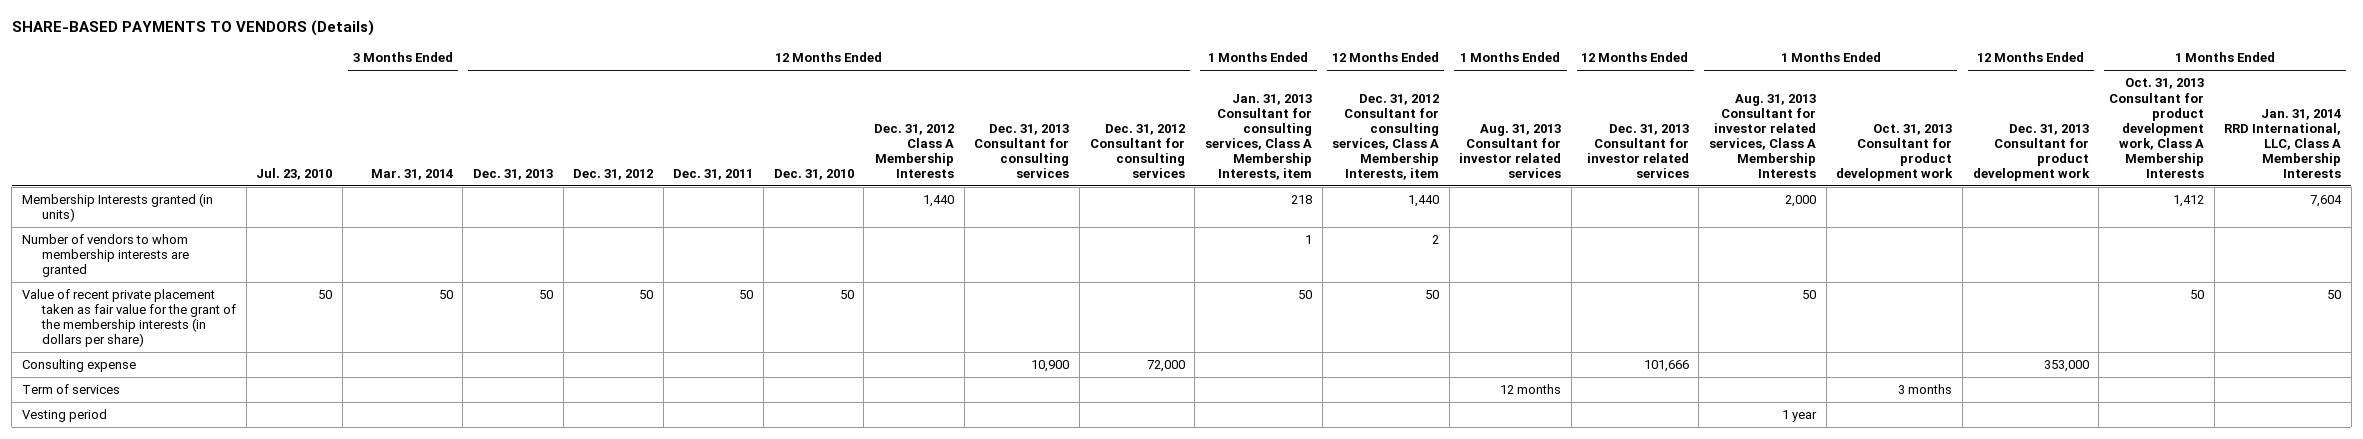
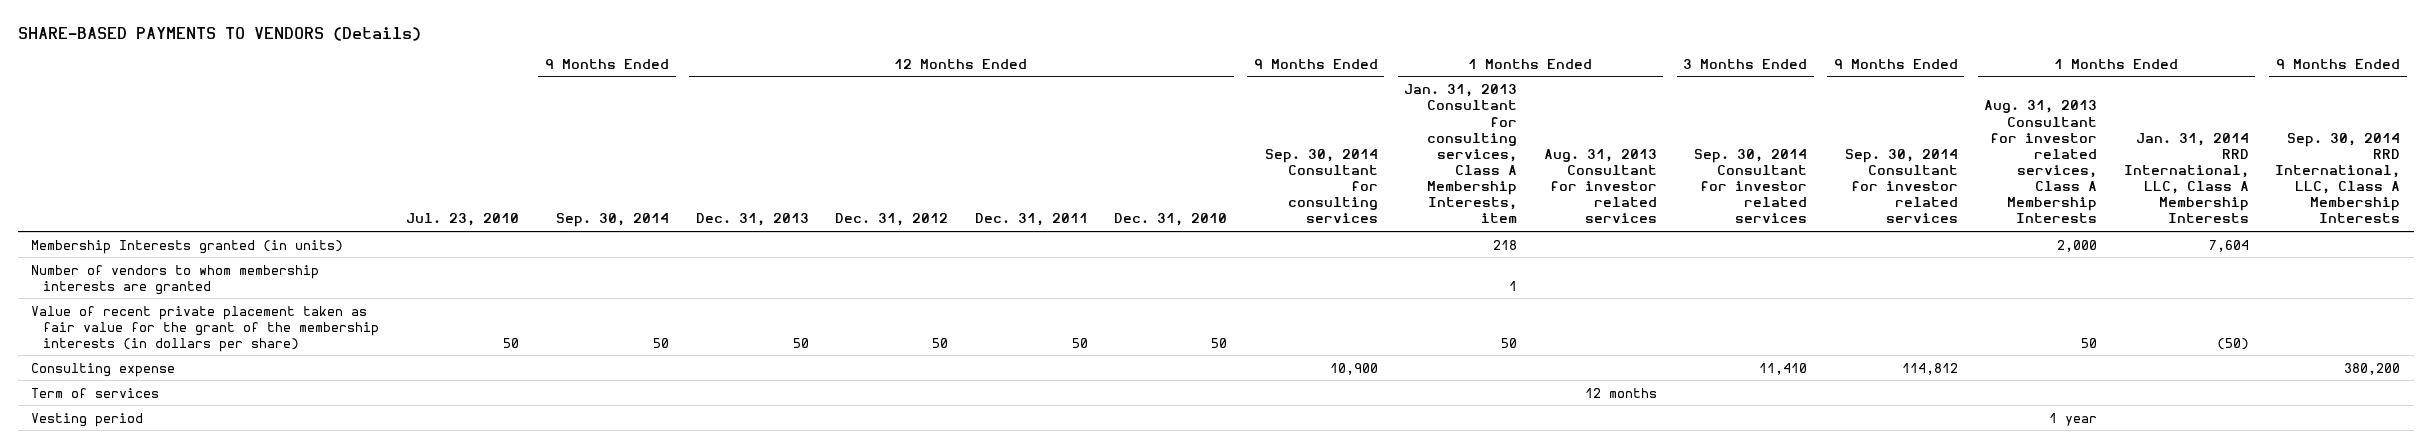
- | Jul. 23, 2010 | 3 Months Ended Mar. 31, 2014 | 12 Months Ended Dec. 31, 2013 | 12 Months Ended Dec. 31, 2012 | 12 Months Ended Dec. 31, 2011 | 12 Months Ended Dec. 31, 2010 | 12 Months Ended Dec. 31, 2012 Class A Membership Interests | 12 Months Ended Dec. 31, 2013 Consultant for consulting services | 12 Months Ended Dec. 31, 2012 Consultant for consulting services | 1 Months Ended Jan. 31, 2013 Consultant for consulting services, Class A Membership Interests, item | 12 Months Ended Dec. 31, 2012 Consultant for consulting services, Class A Membership Interests, item | 1 Months Ended Aug. 31, 2013 Consultant for investor related services | 12 Months Ended Dec. 31, 2013 Consultant for investor related services | 1 Months Ended Aug. 31, 2013 Consultant for investor related services, Class A Membership Interests | 1 Months Ended Oct. 31, 2013 Consultant for product development work | 12 Months Ended Dec. 31, 2013 Consultant for product development work | 1 Months Ended Oct. 31, 2013 Consultant for product development work, Class A Membership Interests | 1 Months Ended Jan. 31, 2014 RRD International, LLC, Class A Membership Interests
+ | Jul. 23, 2010 | 9 Months Ended Sep. 30, 2014 | 12 Months Ended Dec. 31, 2013 | 12 Months Ended Dec. 31, 2012 | 12 Months Ended Dec. 31, 2011 | 12 Months Ended Dec. 31, 2010 | 9 Months Ended Sep. 30, 2014 Consultant for consulting services | 1 Months Ended Jan. 31, 2013 Consultant for consulting services, Class A Membership Interests, item | 1 Months Ended Aug. 31, 2013 Consultant for investor related services | 3 Months Ended Sep. 30, 2014 Consultant for investor related services | 9 Months Ended Sep. 30, 2014 Consultant for investor related services | 1 Months Ended Aug. 31, 2013 Consultant for investor related services, Class A Membership Interests | 1 Months Ended Jan. 31, 2014 RRD International, LLC, Class A Membership Interests | 9 Months Ended Sep. 30, 2014 RRD International, LLC, Class A Membership Interests
- Value of recent private placement taken as fair value for the grant of the membership interests (in dollars per share) | 50 | 50 | 50 | 50 | 50 | 50 | | | | 50 | 50 | | | 50 | | | 50 | 50
+ Value of recent private placement taken as fair value for the grant of the membership interests (in dollars per share) | 50 | 50 | 50 | 50 | 50 | 50 | | 50 | | | | 50 | (50) |

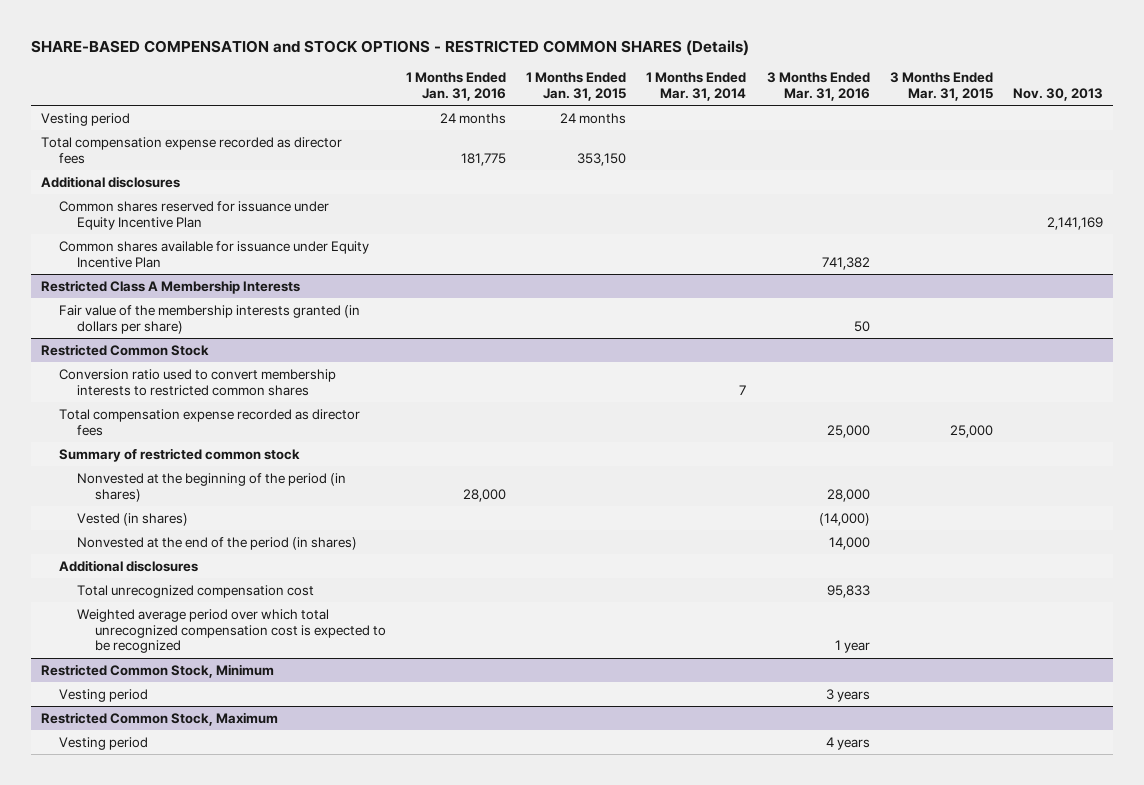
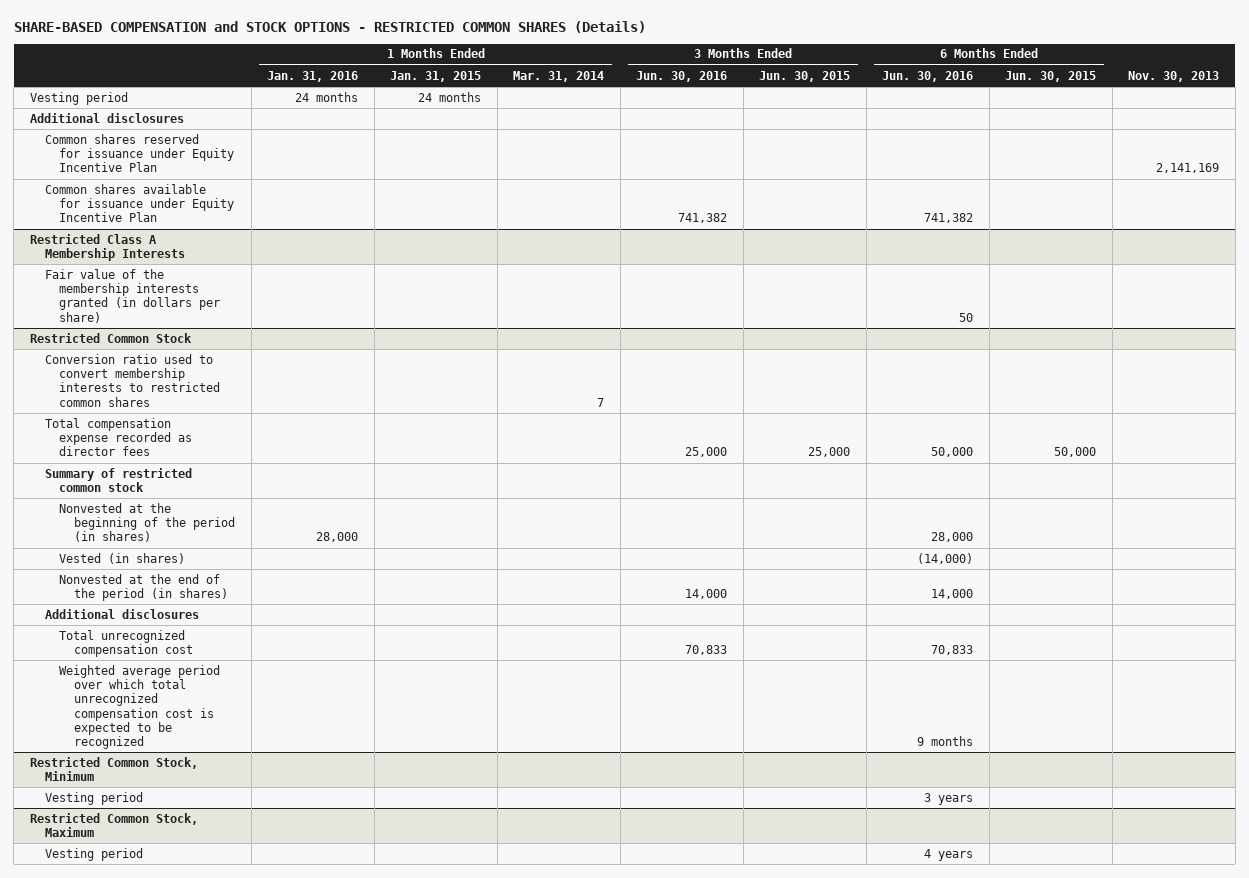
- | 1 Months Ended Jan. 31, 2016 | 1 Months Ended Jan. 31, 2015 | 1 Months Ended Mar. 31, 2014 | 3 Months Ended Mar. 31, 2016 | 3 Months Ended Mar. 31, 2015 | Nov. 30, 2013
+ | 1 Months Ended Jan. 31, 2016 | 1 Months Ended Jan. 31, 2015 | 1 Months Ended Mar. 31, 2014 | 3 Months Ended Jun. 30, 2016 | 3 Months Ended Jun. 30, 2015 | 6 Months Ended Jun. 30, 2016 | 6 Months Ended Jun. 30, 2015 | Nov. 30, 2013
- Total compensation expense recorded as director fees | 181,775 | 353,150 | | | |

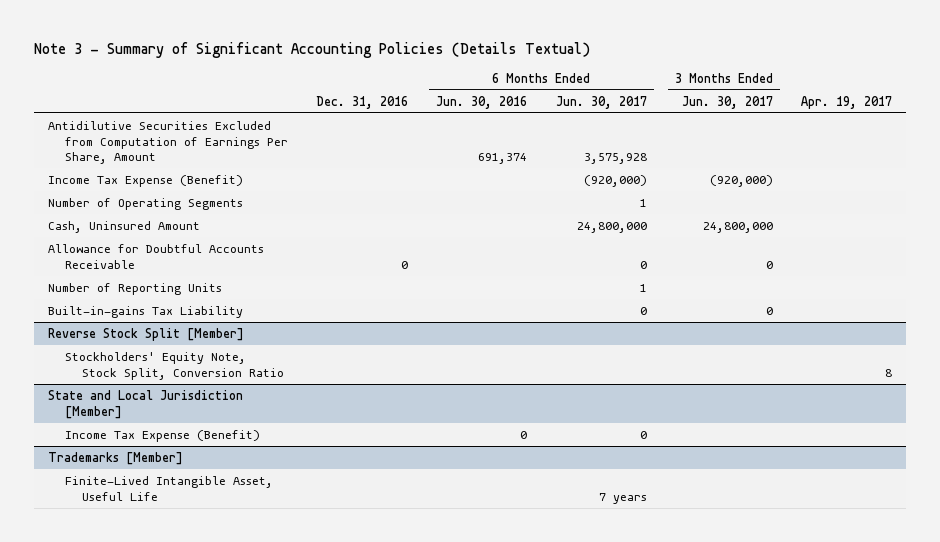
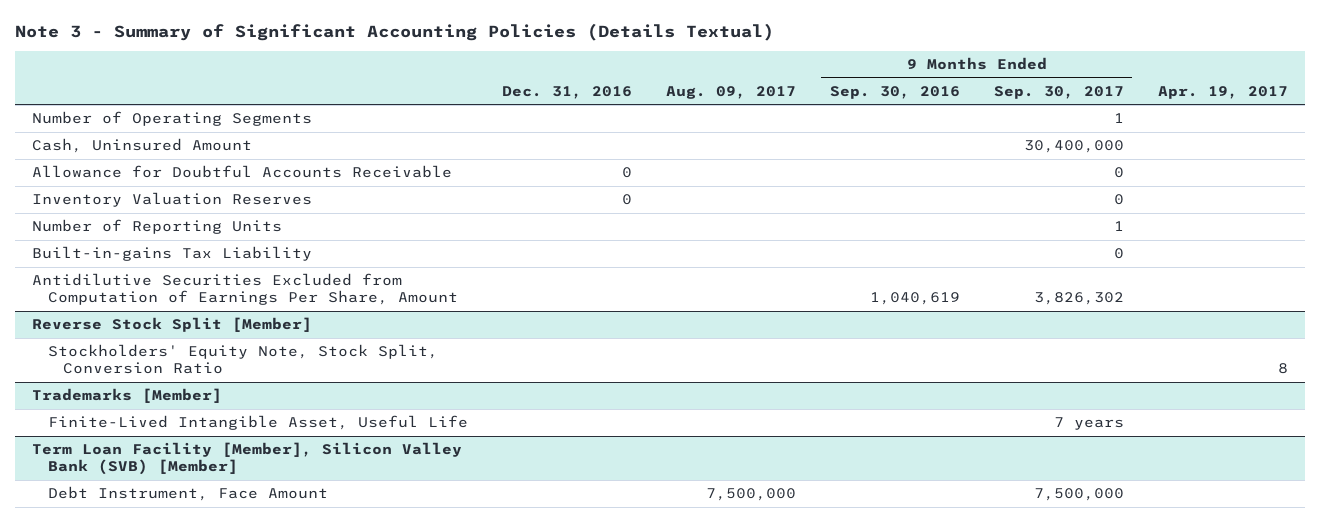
- | Dec. 31, 2016 | 6 Months Ended Jun. 30, 2016 | 6 Months Ended Jun. 30, 2017 | 3 Months Ended Jun. 30, 2017 | Apr. 19, 2017
+ | Dec. 31, 2016 | Aug. 09, 2017 | 9 Months Ended Sep. 30, 2016 | 9 Months Ended Sep. 30, 2017 | Apr. 19, 2017
- Income Tax Expense (Benefit) | | | (920,000) | (920,000) |
+ Inventory Valuation Reserves | 0 | | | 0 |
moved down: Antidilutive Securities Excluded from Computation of Earnings Per Share, Amount | | | 1,040,619 | 3,826,302 |
- State and Local Jurisdiction [Member]
- Income Tax Expense (Benefit) | | 0 | 0 | |
+ Term Loan Facility [Member], Silicon Valley Bank (SVB) [Member]
+ Debt Instrument, Face Amount | | 7,500,000 | | 7,500,000 |

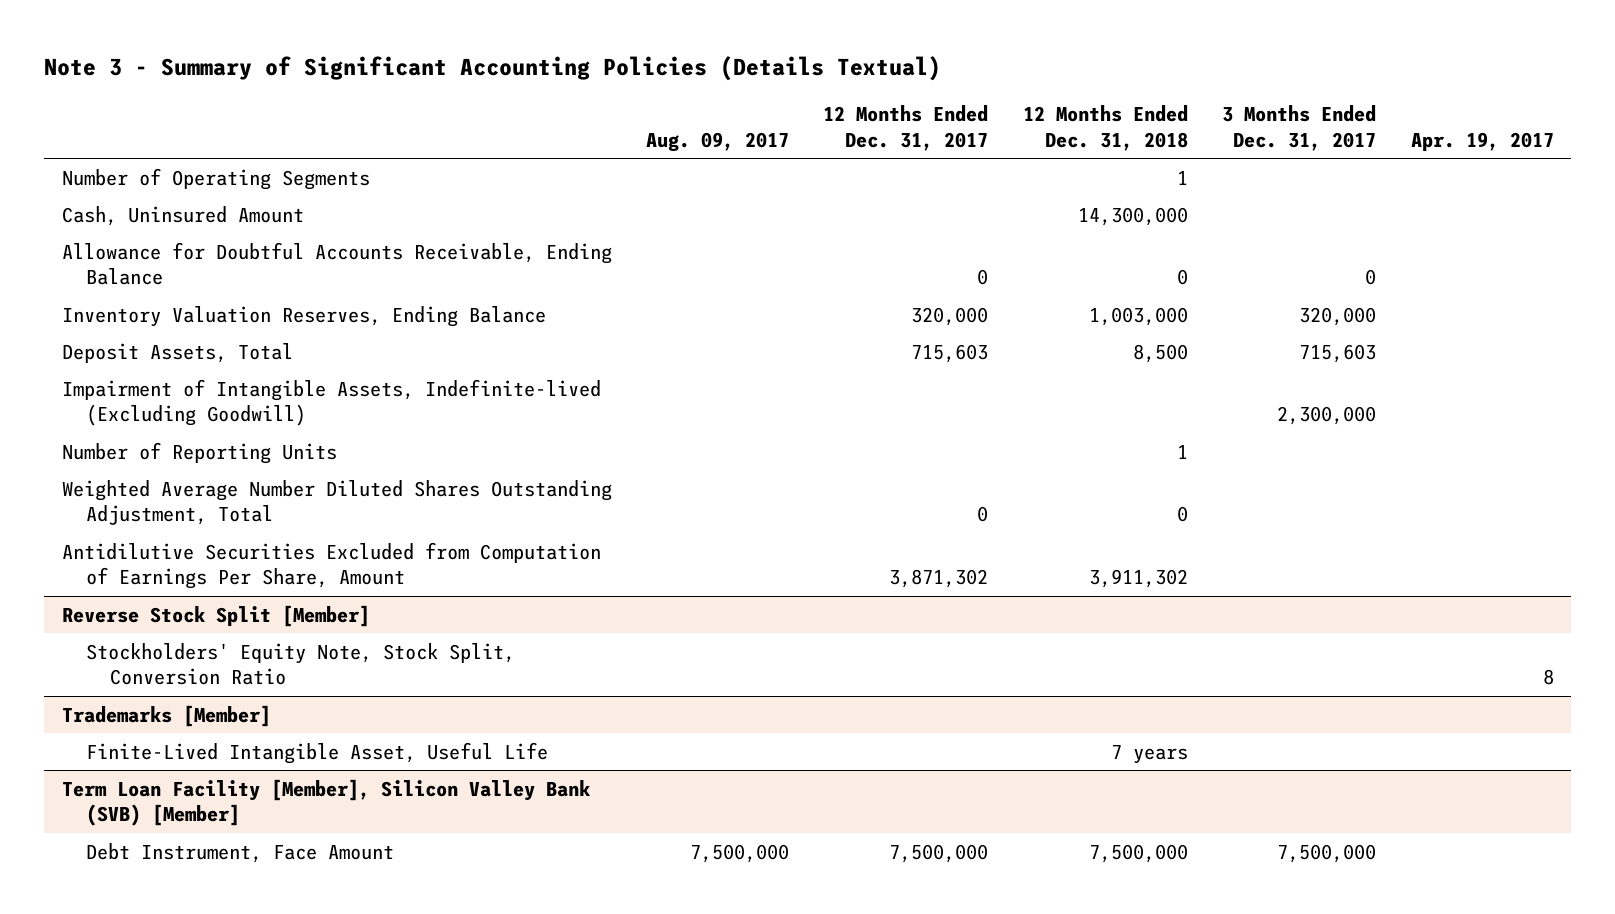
- | Dec. 31, 2016 | Aug. 09, 2017 | 9 Months Ended Sep. 30, 2016 | 9 Months Ended Sep. 30, 2017 | Apr. 19, 2017
+ | Aug. 09, 2017 | 12 Months Ended Dec. 31, 2017 | 12 Months Ended Dec. 31, 2018 | 3 Months Ended Dec. 31, 2017 | Apr. 19, 2017
- Allowance for Doubtful Accounts Receivable | 0 | | | 0 |
- Inventory Valuation Reserves | 0 | | | 0 |
+ Allowance for Doubtful Accounts Receivable, Ending Balance | | 0 | 0 | 0 |
+ Inventory Valuation Reserves, Ending Balance | | 320,000 | 1,003,000 | 320,000 |
+ Deposit Assets, Total | | 715,603 | 8,500 | 715,603 |
+ Impairment of Intangible Assets, Indefinite-lived (Excluding Goodwill) | | | | 2,300,000 |
- Built-in-gains Tax Liability | | | | 0 |
+ Weighted Average Number Diluted Shares Outstanding Adjustment, Total | | 0 | 0 | |

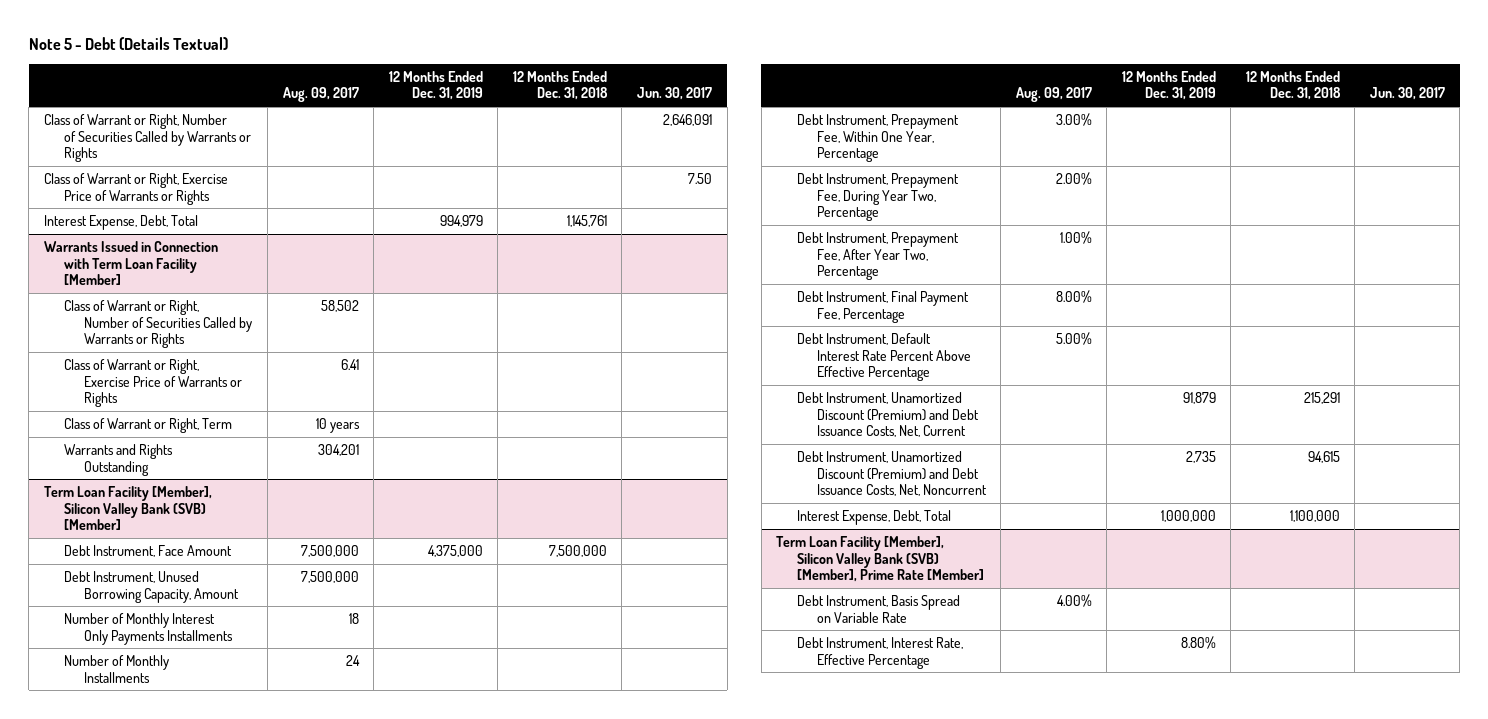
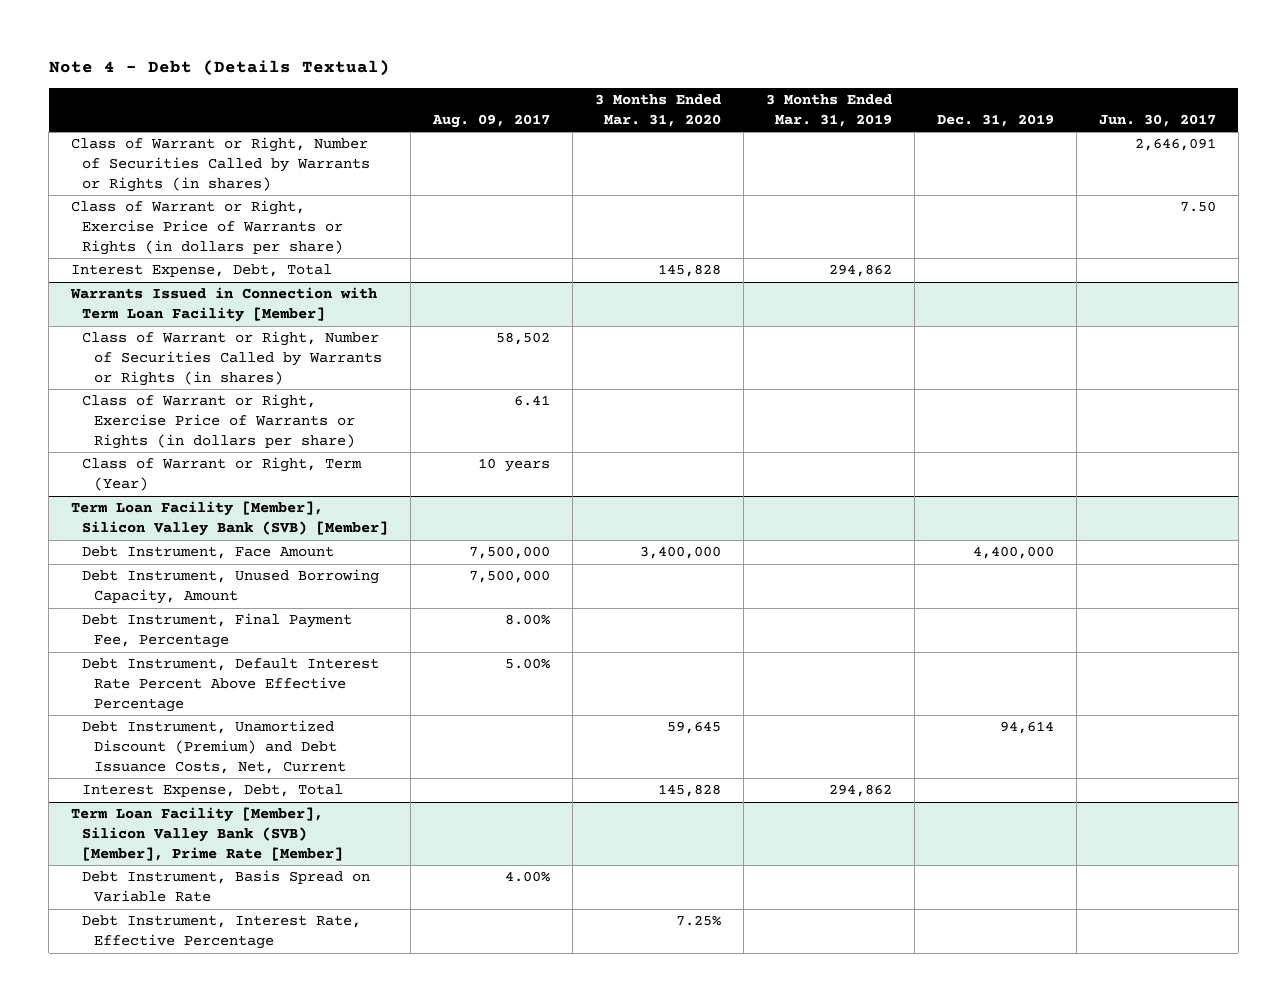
- Note 5 - Debt (Details Textual)
+ Note 4 - Debt (Details Textual)
- | Aug. 09, 2017 | 12 Months Ended Dec. 31, 2019 | 12 Months Ended Dec. 31, 2018 | Jun. 30, 2017
+ | Aug. 09, 2017 | 3 Months Ended Mar. 31, 2020 | 3 Months Ended Mar. 31, 2019 | Dec. 31, 2019 | Jun. 30, 2017
- Class of Warrant or Right, Number of Securities Called by Warrants or Rights | | | | 2,646,091
- Class of Warrant or Right, Exercise Price of Warrants or Rights | | | | 7.50
+ Class of Warrant or Right, Number of Securities Called by Warrants or Rights (in shares) | | | | | 2,646,091
+ Class of Warrant or Right, Exercise Price of Warrants or Rights (in dollars per share) | | | | | 7.50
@ Warrants Issued in Connection with Term Loan Facility [Member]
- Class of Warrant or Right, Number of Securities Called by Warrants or Rights | 58,502 | | |
- Class of Warrant or Right, Exercise Price of Warrants or Rights | 6.41 | | |
- Class of Warrant or Right, Term | 10 years | | |
- Warrants and Rights Outstanding | 304,201 | | |
+ Class of Warrant or Right, Number of Securities Called by Warrants or Rights (in shares) | 58,502 | | | |
+ Class of Warrant or Right, Exercise Price of Warrants or Rights (in dollars per share) | 6.41 | | | |
+ Class of Warrant or Right, Term (Year) | 10 years | | | |
@ Term Loan Facility [Member], Silicon Valley Bank (SVB) [Member]
- Number of Monthly Interest Only Payments Installments | 18 | | |
- Number of Monthly Installments | 24 | | |
- Debt Instrument, Prepayment Fee, Within One Year, Percentage | 3.00% | | |
- Debt Instrument, Prepayment Fee, During Year Two, Percentage | 2.00% | | |
- Debt Instrument, Prepayment Fee, After Year Two, Percentage | 1.00% | | |
- Debt Instrument, Unamortized Discount (Premium) and Debt Issuance Costs, Net, Noncurrent | | 2,735 | 94,615 |

